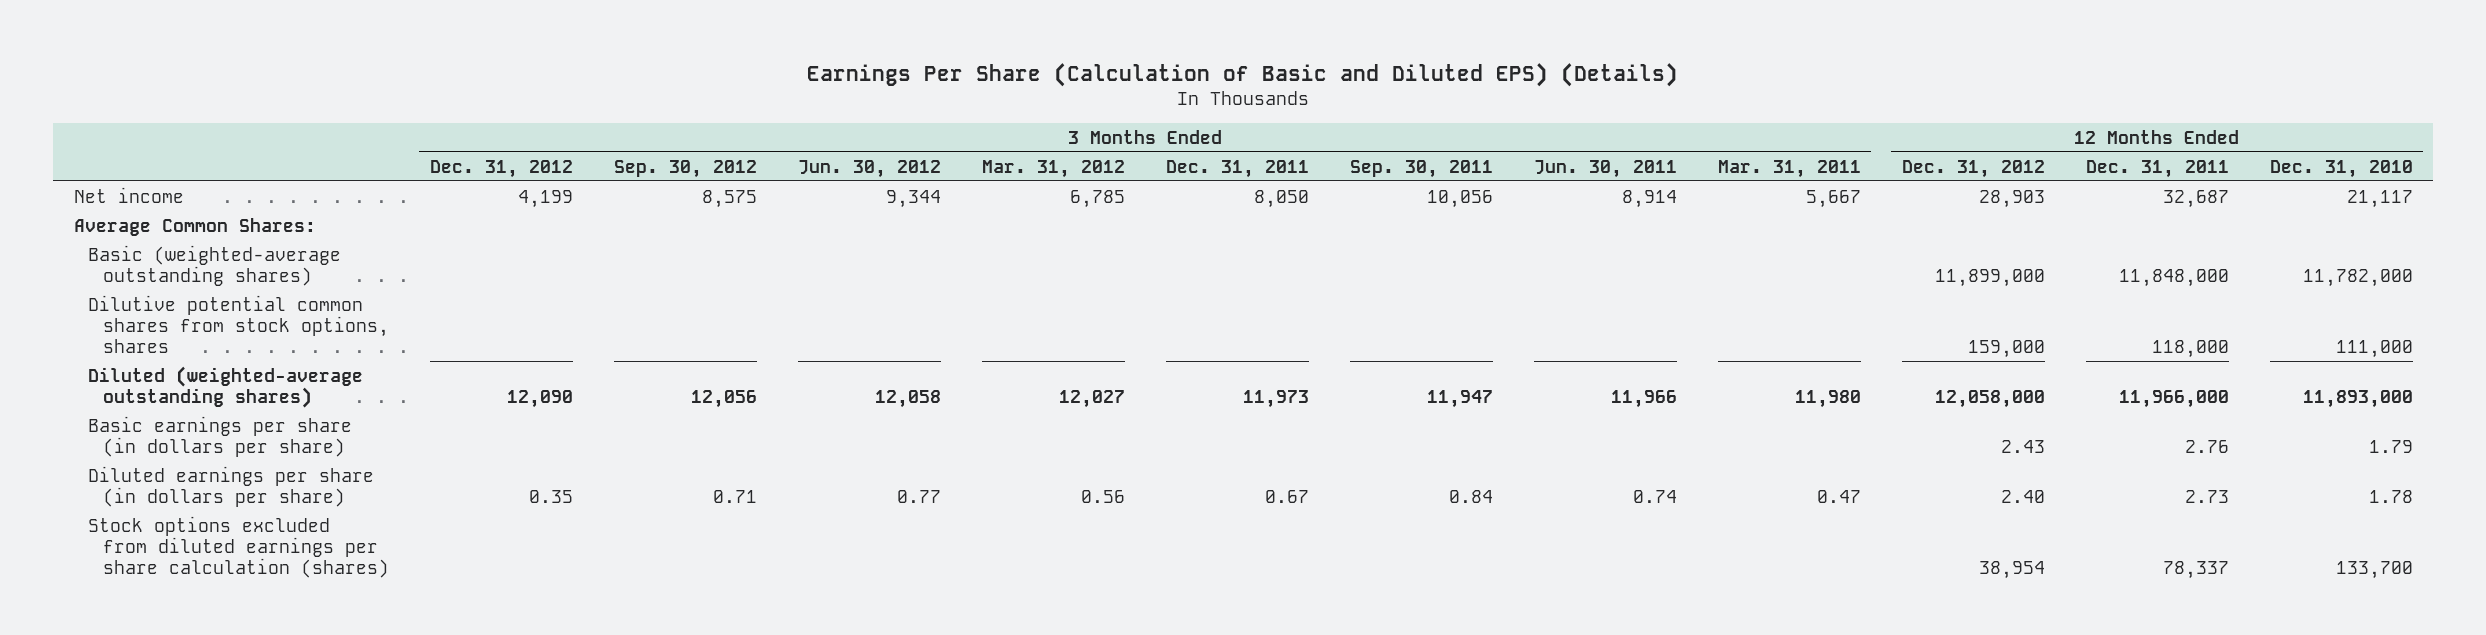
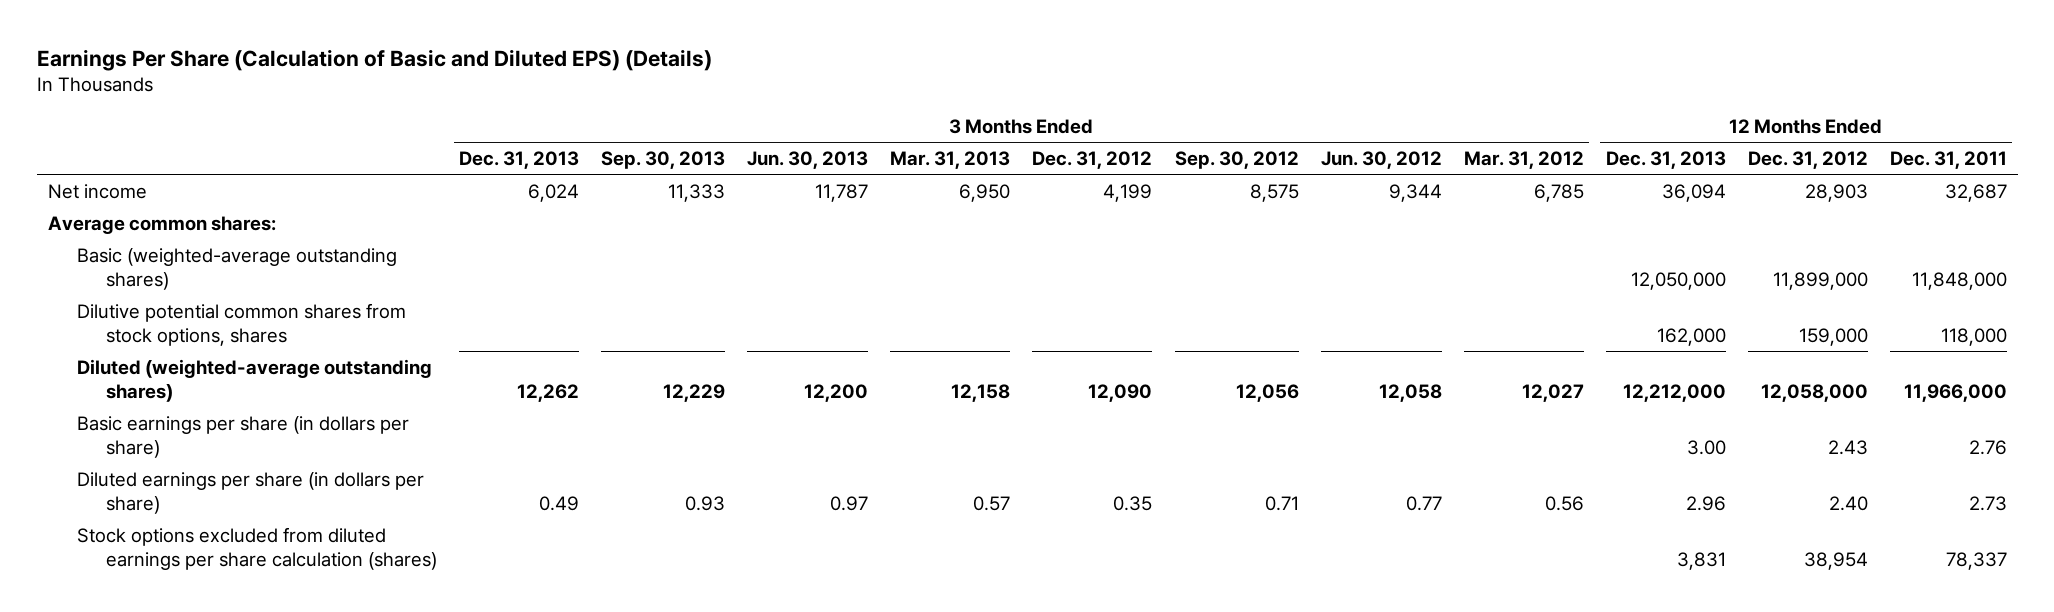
- | 3 Months Ended Dec. 31, 2012 | 3 Months Ended Sep. 30, 2012 | 3 Months Ended Jun. 30, 2012 | 3 Months Ended Mar. 31, 2012 | 3 Months Ended Dec. 31, 2011 | 3 Months Ended Sep. 30, 2011 | 3 Months Ended Jun. 30, 2011 | 3 Months Ended Mar. 31, 2011 | 12 Months Ended Dec. 31, 2012 | 12 Months Ended Dec. 31, 2011 | 12 Months Ended Dec. 31, 2010
+ | 3 Months Ended Dec. 31, 2013 | 3 Months Ended Sep. 30, 2013 | 3 Months Ended Jun. 30, 2013 | 3 Months Ended Mar. 31, 2013 | 3 Months Ended Dec. 31, 2012 | 3 Months Ended Sep. 30, 2012 | 3 Months Ended Jun. 30, 2012 | 3 Months Ended Mar. 31, 2012 | 12 Months Ended Dec. 31, 2013 | 12 Months Ended Dec. 31, 2012 | 12 Months Ended Dec. 31, 2011
- Average Common Shares:
+ Average common shares:

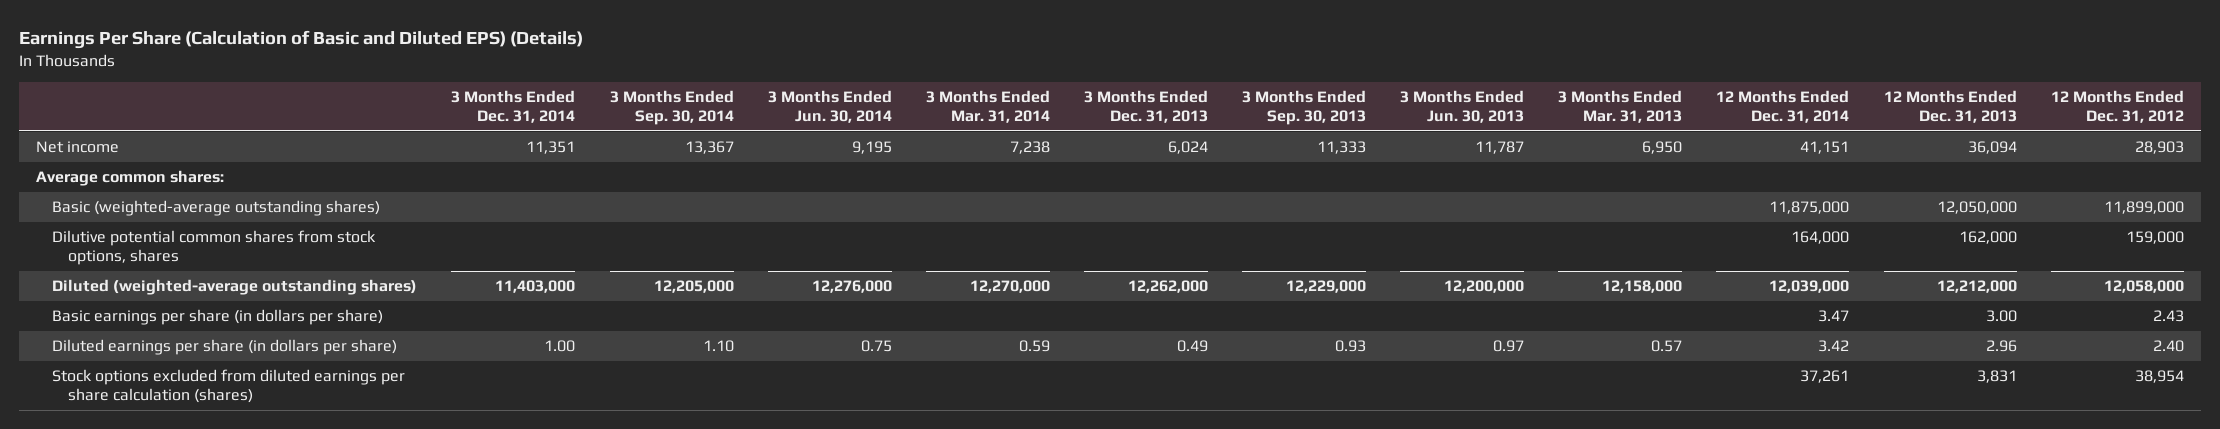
- | 3 Months Ended Dec. 31, 2013 | 3 Months Ended Sep. 30, 2013 | 3 Months Ended Jun. 30, 2013 | 3 Months Ended Mar. 31, 2013 | 3 Months Ended Dec. 31, 2012 | 3 Months Ended Sep. 30, 2012 | 3 Months Ended Jun. 30, 2012 | 3 Months Ended Mar. 31, 2012 | 12 Months Ended Dec. 31, 2013 | 12 Months Ended Dec. 31, 2012 | 12 Months Ended Dec. 31, 2011
+ | 3 Months Ended Dec. 31, 2014 | 3 Months Ended Sep. 30, 2014 | 3 Months Ended Jun. 30, 2014 | 3 Months Ended Mar. 31, 2014 | 3 Months Ended Dec. 31, 2013 | 3 Months Ended Sep. 30, 2013 | 3 Months Ended Jun. 30, 2013 | 3 Months Ended Mar. 31, 2013 | 12 Months Ended Dec. 31, 2014 | 12 Months Ended Dec. 31, 2013 | 12 Months Ended Dec. 31, 2012
- Diluted (weighted-average outstanding shares) | 12,262 | 12,229 | 12,200 | 12,158 | 12,090 | 12,056 | 12,058 | 12,027 | 12,212,000 | 12,058,000 | 11,966,000
+ Diluted (weighted-average outstanding shares) | 11,403,000 | 12,205,000 | 12,276,000 | 12,270,000 | 12,262,000 | 12,229,000 | 12,200,000 | 12,158,000 | 12,039,000 | 12,212,000 | 12,058,000

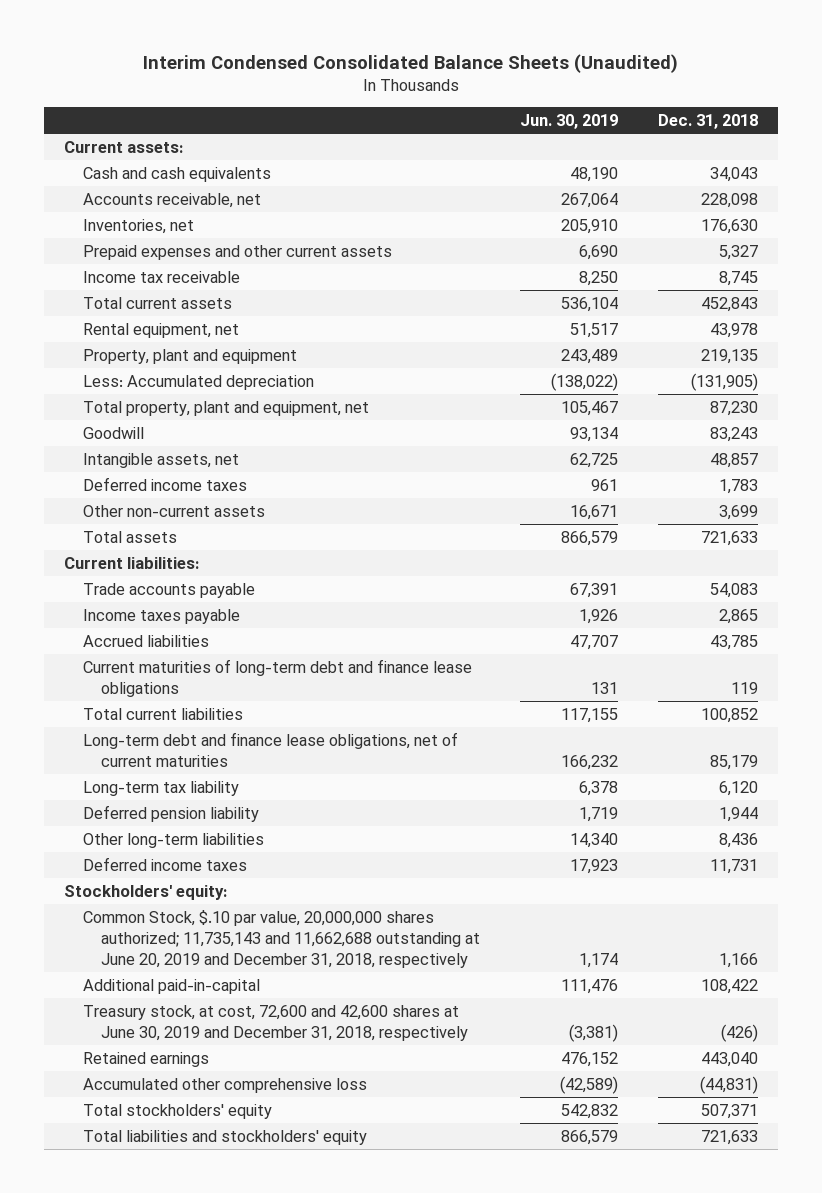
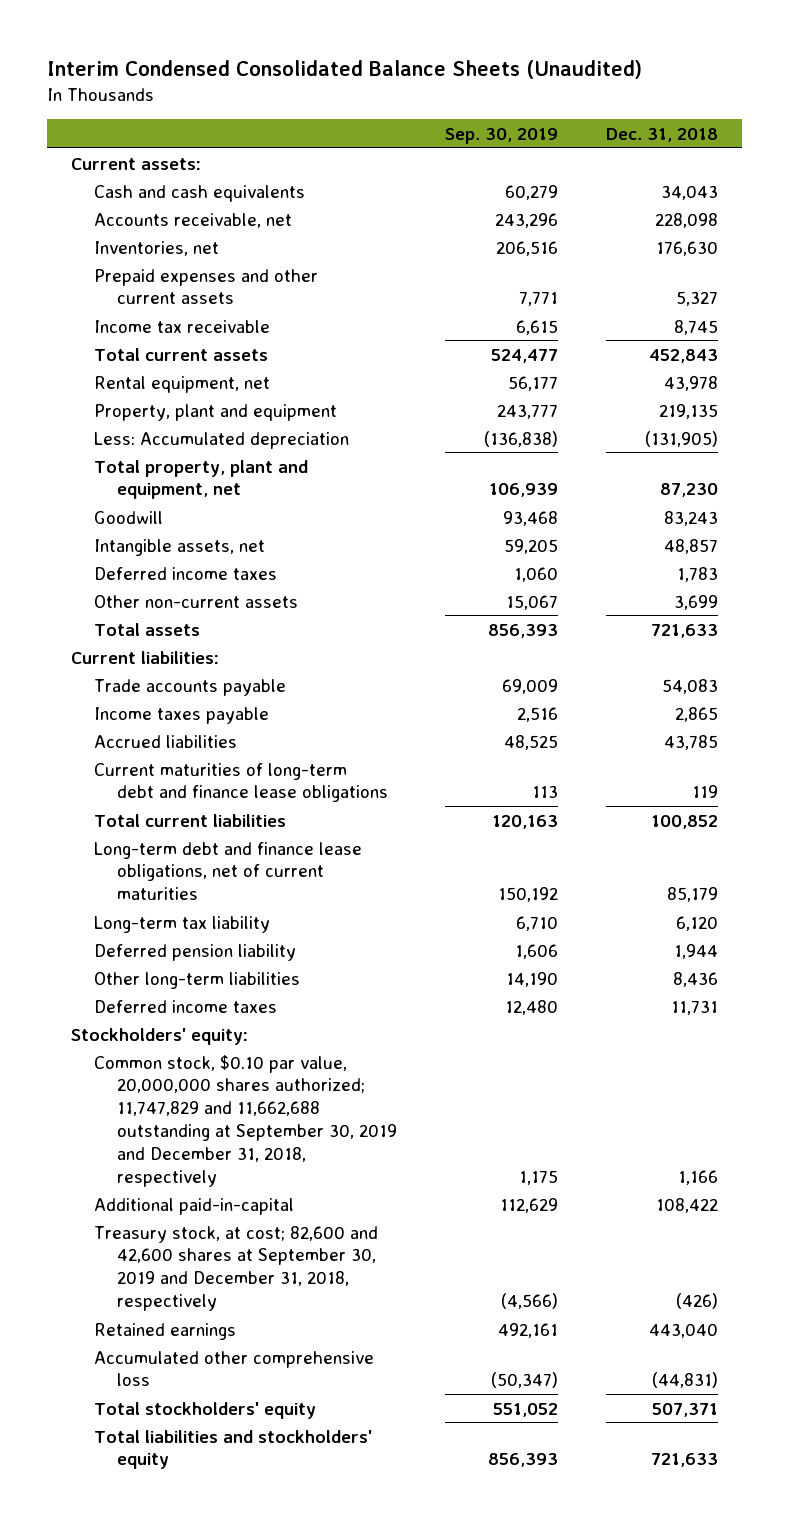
- | Jun. 30, 2019 | Dec. 31, 2018
+ | Sep. 30, 2019 | Dec. 31, 2018
- Common Stock, $.10 par value, 20,000,000 shares authorized; 11,735,143 and 11,662,688 outstanding at June 20, 2019 and December 31, 2018, respectively | 1,174 | 1,166
+ Common stock, $0.10 par value, 20,000,000 shares authorized; 11,747,829 and 11,662,688 outstanding at September 30, 2019 and December 31, 2018, respectively | 1,175 | 1,166
- Treasury stock, at cost, 72,600 and 42,600 shares at June 30, 2019 and December 31, 2018, respectively | (3,381) | (426)
+ Treasury stock, at cost; 82,600 and 42,600 shares at September 30, 2019 and December 31, 2018, respectively | (4,566) | (426)

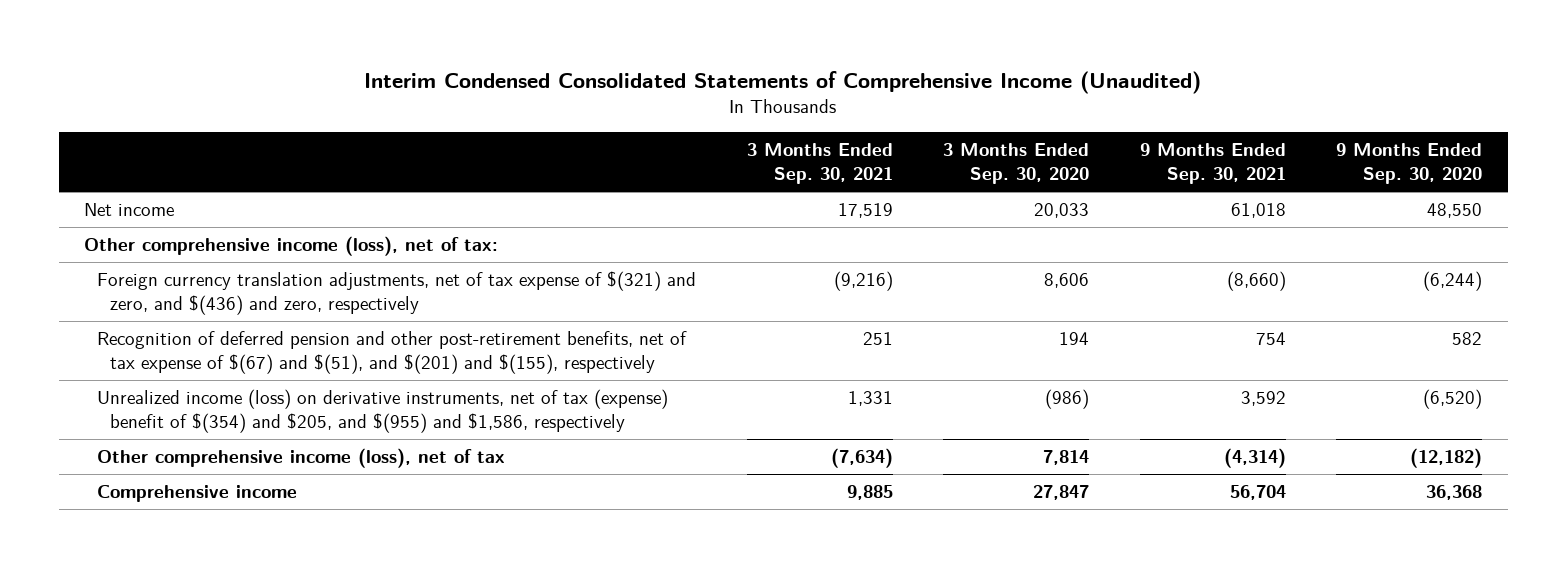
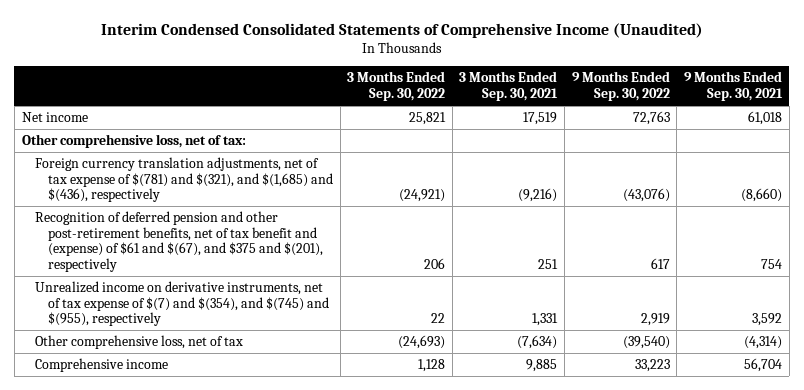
- | 3 Months Ended Sep. 30, 2021 | 3 Months Ended Sep. 30, 2020 | 9 Months Ended Sep. 30, 2021 | 9 Months Ended Sep. 30, 2020
+ | 3 Months Ended Sep. 30, 2022 | 3 Months Ended Sep. 30, 2021 | 9 Months Ended Sep. 30, 2022 | 9 Months Ended Sep. 30, 2021
- Other comprehensive income (loss), net of tax:
- Foreign currency translation adjustments, net of tax expense of $(321) and zero, and $(436) and zero, respectively | (9,216) | 8,606 | (8,660) | (6,244)
- Recognition of deferred pension and other post-retirement benefits, net of tax expense of $(67) and $(51), and $(201) and $(155), respectively | 251 | 194 | 754 | 582
- Unrealized income (loss) on derivative instruments, net of tax (expense) benefit of $(354) and $205, and $(955) and $1,586, respectively | 1,331 | (986) | 3,592 | (6,520)
- Other comprehensive income (loss), net of tax | (7,634) | 7,814 | (4,314) | (12,182)
+ Other comprehensive loss, net of tax:
+ Foreign currency translation adjustments, net of tax expense of $(781) and $(321), and $(1,685) and $(436), respectively | (24,921) | (9,216) | (43,076) | (8,660)
+ Recognition of deferred pension and other post-retirement benefits, net of tax benefit and (expense) of $61 and $(67), and $375 and $(201), respectively | 206 | 251 | 617 | 754
+ Unrealized income on derivative instruments, net of tax expense of $(7) and $(354), and $(745) and $(955), respectively | 22 | 1,331 | 2,919 | 3,592
+ Other comprehensive loss, net of tax | (24,693) | (7,634) | (39,540) | (4,314)

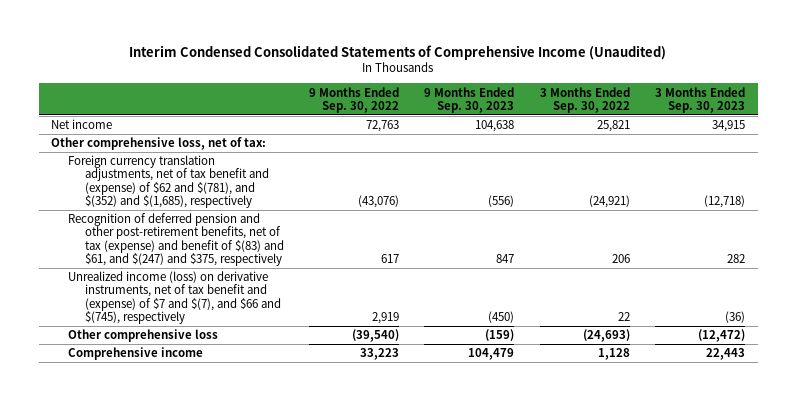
- | 3 Months Ended Sep. 30, 2022 | 3 Months Ended Sep. 30, 2021 | 9 Months Ended Sep. 30, 2022 | 9 Months Ended Sep. 30, 2021
+ | 9 Months Ended Sep. 30, 2022 | 9 Months Ended Sep. 30, 2023 | 3 Months Ended Sep. 30, 2022 | 3 Months Ended Sep. 30, 2023
- Foreign currency translation adjustments, net of tax expense of $(781) and $(321), and $(1,685) and $(436), respectively | (24,921) | (9,216) | (43,076) | (8,660)
- Recognition of deferred pension and other post-retirement benefits, net of tax benefit and (expense) of $61 and $(67), and $375 and $(201), respectively | 206 | 251 | 617 | 754
- Unrealized income on derivative instruments, net of tax expense of $(7) and $(354), and $(745) and $(955), respectively | 22 | 1,331 | 2,919 | 3,592
- Other comprehensive loss, net of tax | (24,693) | (7,634) | (39,540) | (4,314)
+ Foreign currency translation adjustments, net of tax benefit and (expense) of $62 and $(781), and $(352) and $(1,685), respectively | (43,076) | (556) | (24,921) | (12,718)
+ Recognition of deferred pension and other post-retirement benefits, net of tax (expense) and benefit of $(83) and $61, and $(247) and $375, respectively | 617 | 847 | 206 | 282
+ Unrealized income (loss) on derivative instruments, net of tax benefit and (expense) of $7 and $(7), and $66 and $(745), respectively | 2,919 | (450) | 22 | (36)
+ Other comprehensive loss | (39,540) | (159) | (24,693) | (12,472)

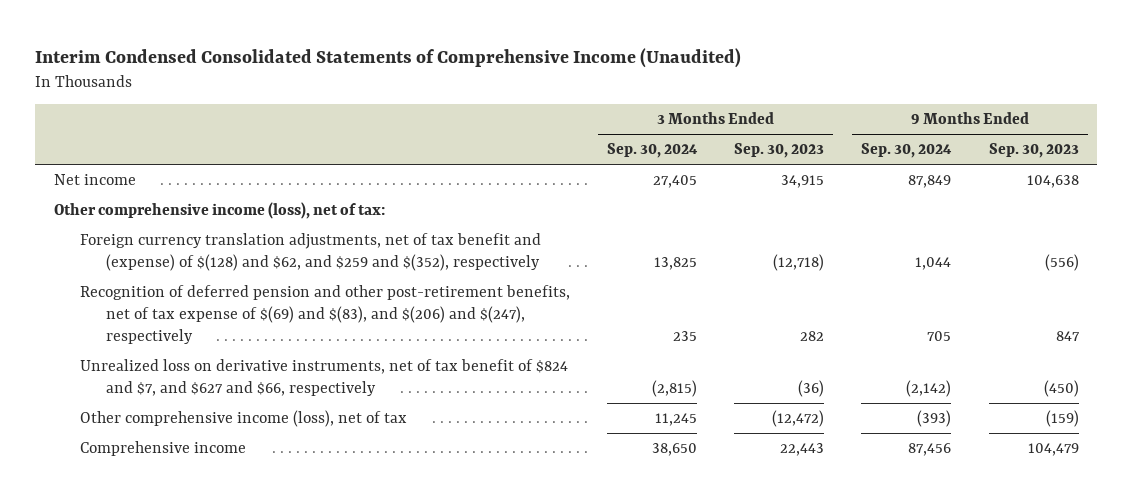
- | 9 Months Ended Sep. 30, 2022 | 9 Months Ended Sep. 30, 2023 | 3 Months Ended Sep. 30, 2022 | 3 Months Ended Sep. 30, 2023
+ | 3 Months Ended Sep. 30, 2024 | 3 Months Ended Sep. 30, 2023 | 9 Months Ended Sep. 30, 2024 | 9 Months Ended Sep. 30, 2023
- Other comprehensive loss, net of tax:
- Foreign currency translation adjustments, net of tax benefit and (expense) of $62 and $(781), and $(352) and $(1,685), respectively | (43,076) | (556) | (24,921) | (12,718)
- Recognition of deferred pension and other post-retirement benefits, net of tax (expense) and benefit of $(83) and $61, and $(247) and $375, respectively | 617 | 847 | 206 | 282
- Unrealized income (loss) on derivative instruments, net of tax benefit and (expense) of $7 and $(7), and $66 and $(745), respectively | 2,919 | (450) | 22 | (36)
- Other comprehensive loss | (39,540) | (159) | (24,693) | (12,472)
+ Other comprehensive income (loss), net of tax:
+ Foreign currency translation adjustments, net of tax benefit and (expense) of $(128) and $62, and $259 and $(352), respectively | 13,825 | (12,718) | 1,044 | (556)
+ Recognition of deferred pension and other post-retirement benefits, net of tax expense of $(69) and $(83), and $(206) and $(247), respectively | 235 | 282 | 705 | 847
+ Unrealized loss on derivative instruments, net of tax benefit of $824 and $7, and $627 and $66, respectively | (2,815) | (36) | (2,142) | (450)
+ Other comprehensive income (loss), net of tax | 11,245 | (12,472) | (393) | (159)

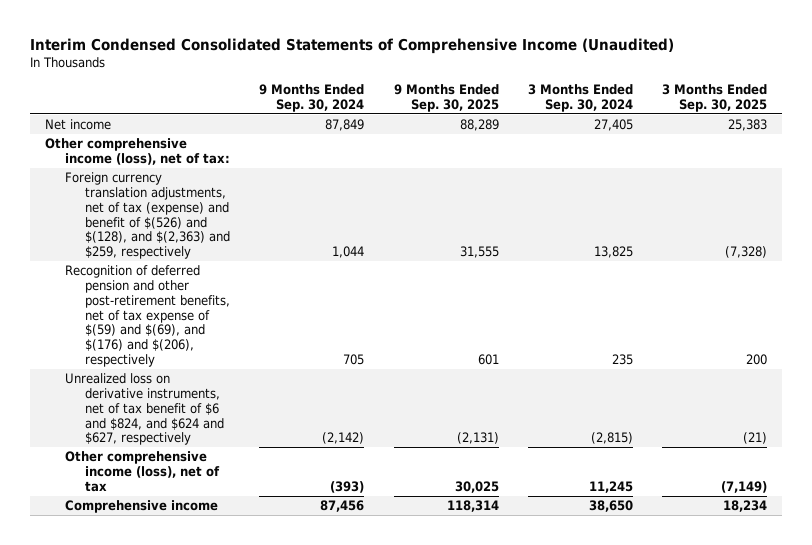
- | 3 Months Ended Sep. 30, 2024 | 3 Months Ended Sep. 30, 2023 | 9 Months Ended Sep. 30, 2024 | 9 Months Ended Sep. 30, 2023
+ | 9 Months Ended Sep. 30, 2024 | 9 Months Ended Sep. 30, 2025 | 3 Months Ended Sep. 30, 2024 | 3 Months Ended Sep. 30, 2025
- Foreign currency translation adjustments, net of tax benefit and (expense) of $(128) and $62, and $259 and $(352), respectively | 13,825 | (12,718) | 1,044 | (556)
- Recognition of deferred pension and other post-retirement benefits, net of tax expense of $(69) and $(83), and $(206) and $(247), respectively | 235 | 282 | 705 | 847
- Unrealized loss on derivative instruments, net of tax benefit of $824 and $7, and $627 and $66, respectively | (2,815) | (36) | (2,142) | (450)
+ Foreign currency translation adjustments, net of tax (expense) and benefit of $(526) and $(128), and $(2,363) and $259, respectively | 1,044 | 31,555 | 13,825 | (7,328)
+ Recognition of deferred pension and other post-retirement benefits, net of tax expense of $(59) and $(69), and $(176) and $(206), respectively | 705 | 601 | 235 | 200
+ Unrealized loss on derivative instruments, net of tax benefit of $6 and $824, and $624 and $627, respectively | (2,142) | (2,131) | (2,815) | (21)

